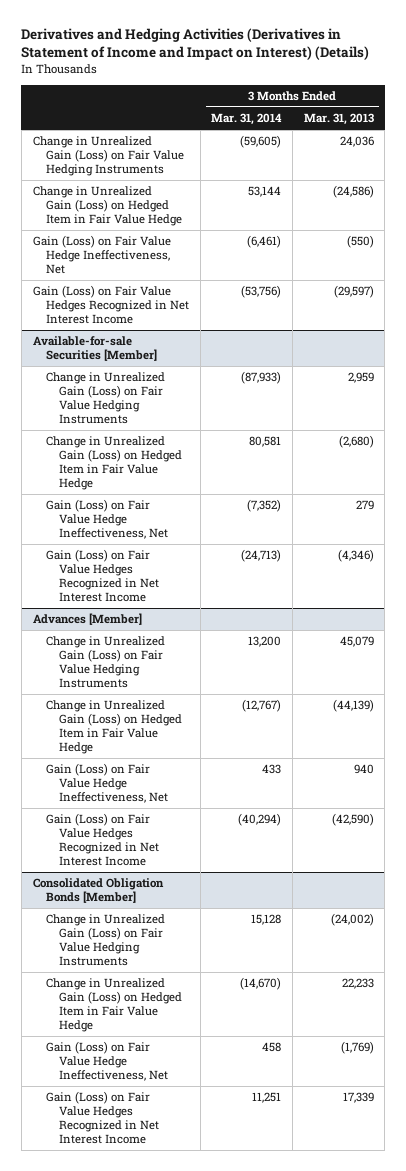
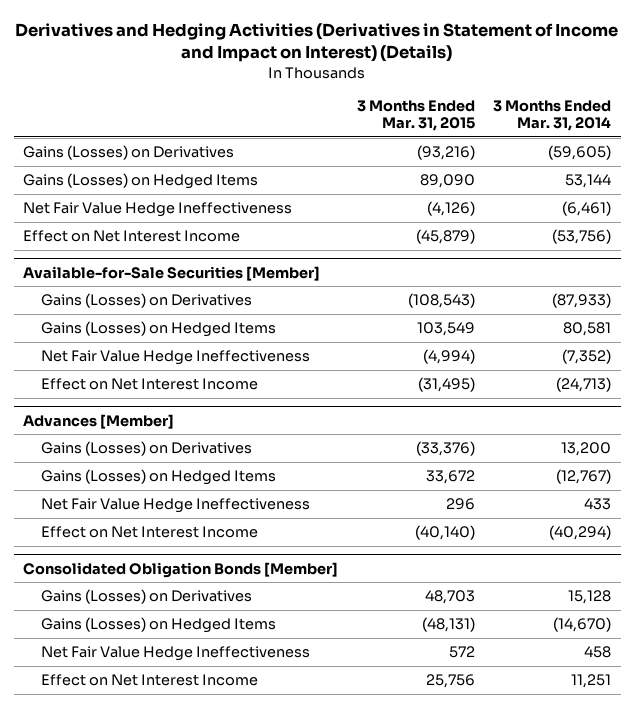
- | 3 Months Ended Mar. 31, 2014 | 3 Months Ended Mar. 31, 2013
+ | 3 Months Ended Mar. 31, 2015 | 3 Months Ended Mar. 31, 2014
- Change in Unrealized Gain (Loss) on Fair Value Hedging Instruments | (59,605) | 24,036
- Change in Unrealized Gain (Loss) on Hedged Item in Fair Value Hedge | 53,144 | (24,586)
- Gain (Loss) on Fair Value Hedge Ineffectiveness, Net | (6,461) | (550)
- Gain (Loss) on Fair Value Hedges Recognized in Net Interest Income | (53,756) | (29,597)
- Available-for-sale Securities [Member]
- Change in Unrealized Gain (Loss) on Fair Value Hedging Instruments | (87,933) | 2,959
- Change in Unrealized Gain (Loss) on Hedged Item in Fair Value Hedge | 80,581 | (2,680)
- Gain (Loss) on Fair Value Hedge Ineffectiveness, Net | (7,352) | 279
- Gain (Loss) on Fair Value Hedges Recognized in Net Interest Income | (24,713) | (4,346)
+ Gains (Losses) on Derivatives | (93,216) | (59,605)
+ Gains (Losses) on Hedged Items | 89,090 | 53,144
+ Net Fair Value Hedge Ineffectiveness | (4,126) | (6,461)
+ Effect on Net Interest Income | (45,879) | (53,756)
+ Available-for-Sale Securities [Member]
+ Gains (Losses) on Derivatives | (108,543) | (87,933)
+ Gains (Losses) on Hedged Items | 103,549 | 80,581
+ Net Fair Value Hedge Ineffectiveness | (4,994) | (7,352)
+ Effect on Net Interest Income | (31,495) | (24,713)
@ Advances [Member]
- Change in Unrealized Gain (Loss) on Fair Value Hedging Instruments | 13,200 | 45,079
- Change in Unrealized Gain (Loss) on Hedged Item in Fair Value Hedge | (12,767) | (44,139)
- Gain (Loss) on Fair Value Hedge Ineffectiveness, Net | 433 | 940
- Gain (Loss) on Fair Value Hedges Recognized in Net Interest Income | (40,294) | (42,590)
+ Gains (Losses) on Derivatives | (33,376) | 13,200
+ Gains (Losses) on Hedged Items | 33,672 | (12,767)
+ Net Fair Value Hedge Ineffectiveness | 296 | 433
+ Effect on Net Interest Income | (40,140) | (40,294)
@ Consolidated Obligation Bonds [Member]
- Change in Unrealized Gain (Loss) on Fair Value Hedging Instruments | 15,128 | (24,002)
- Change in Unrealized Gain (Loss) on Hedged Item in Fair Value Hedge | (14,670) | 22,233
- Gain (Loss) on Fair Value Hedge Ineffectiveness, Net | 458 | (1,769)
- Gain (Loss) on Fair Value Hedges Recognized in Net Interest Income | 11,251 | 17,339
+ Gains (Losses) on Derivatives | 48,703 | 15,128
+ Gains (Losses) on Hedged Items | (48,131) | (14,670)
+ Net Fair Value Hedge Ineffectiveness | 572 | 458
+ Effect on Net Interest Income | 25,756 | 11,251

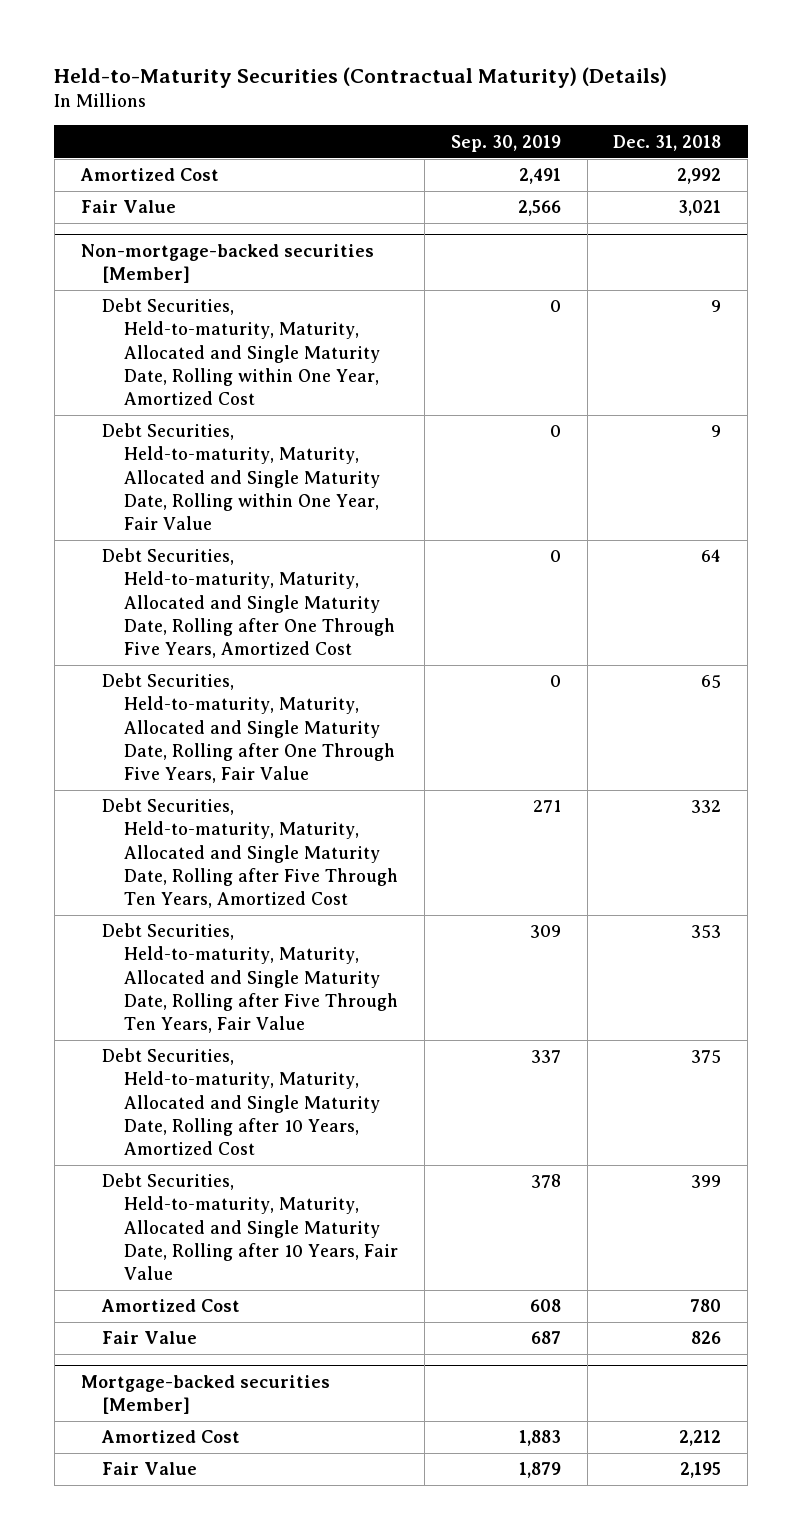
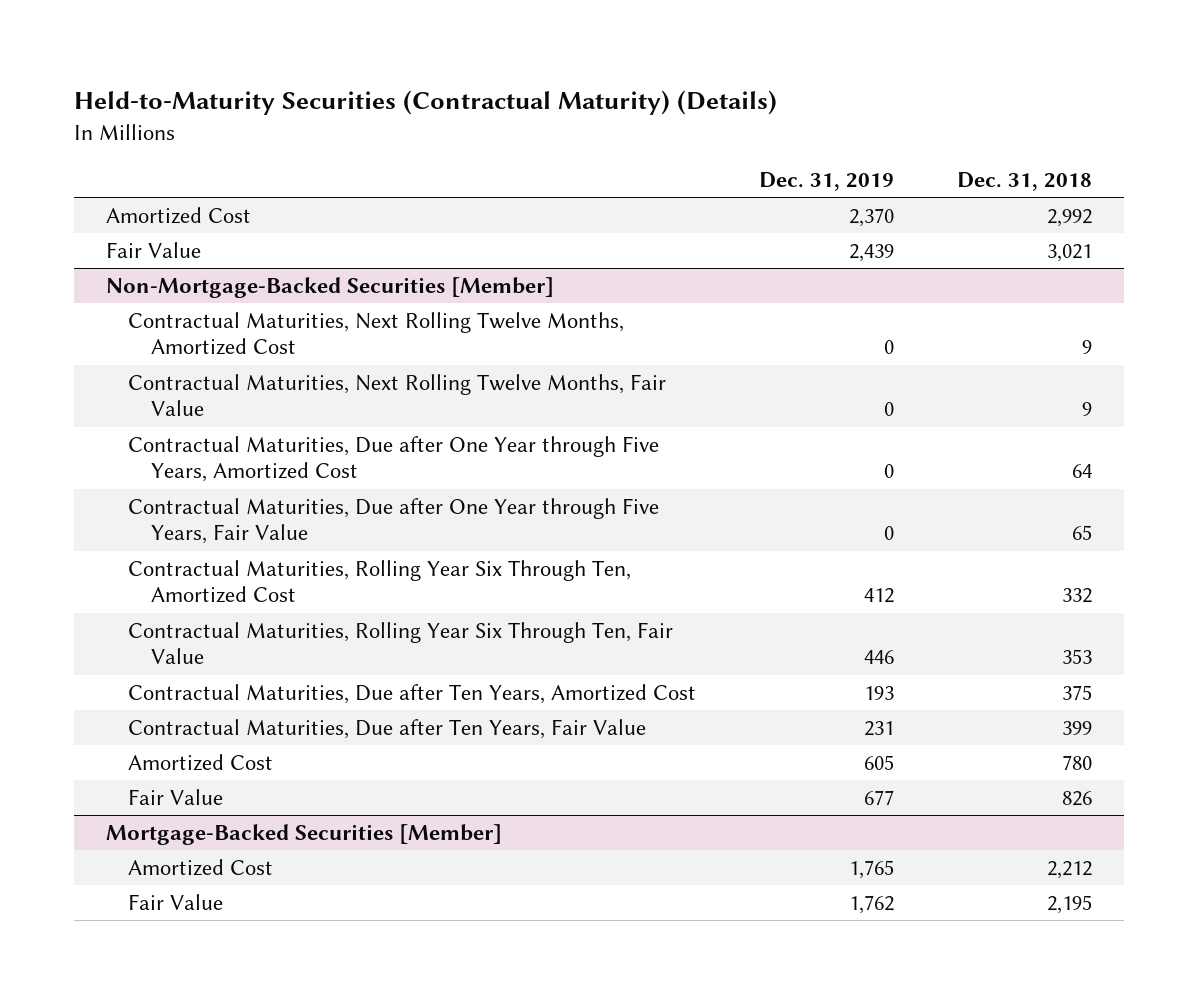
- | Sep. 30, 2019 | Dec. 31, 2018
+ | Dec. 31, 2019 | Dec. 31, 2018
- Non-mortgage-backed securities [Member]
- Debt Securities, Held-to-maturity, Maturity, Allocated and Single Maturity Date, Rolling within One Year, Amortized Cost | 0 | 9
- Debt Securities, Held-to-maturity, Maturity, Allocated and Single Maturity Date, Rolling within One Year, Fair Value | 0 | 9
- Debt Securities, Held-to-maturity, Maturity, Allocated and Single Maturity Date, Rolling after One Through Five Years, Amortized Cost | 0 | 64
- Debt Securities, Held-to-maturity, Maturity, Allocated and Single Maturity Date, Rolling after One Through Five Years, Fair Value | 0 | 65
- Debt Securities, Held-to-maturity, Maturity, Allocated and Single Maturity Date, Rolling after Five Through Ten Years, Amortized Cost | 271 | 332
- Debt Securities, Held-to-maturity, Maturity, Allocated and Single Maturity Date, Rolling after Five Through Ten Years, Fair Value | 309 | 353
- Debt Securities, Held-to-maturity, Maturity, Allocated and Single Maturity Date, Rolling after 10 Years, Amortized Cost | 337 | 375
- Debt Securities, Held-to-maturity, Maturity, Allocated and Single Maturity Date, Rolling after 10 Years, Fair Value | 378 | 399
+ Non-Mortgage-Backed Securities [Member]
+ Contractual Maturities, Next Rolling Twelve Months, Amortized Cost | 0 | 9
+ Contractual Maturities, Next Rolling Twelve Months, Fair Value | 0 | 9
+ Contractual Maturities, Due after One Year through Five Years, Amortized Cost | 0 | 64
+ Contractual Maturities, Due after One Year through Five Years, Fair Value | 0 | 65
+ Contractual Maturities, Rolling Year Six Through Ten, Amortized Cost | 412 | 332
+ Contractual Maturities, Rolling Year Six Through Ten, Fair Value | 446 | 353
+ Contractual Maturities, Due after Ten Years, Amortized Cost | 193 | 375
+ Contractual Maturities, Due after Ten Years, Fair Value | 231 | 399
- Mortgage-backed securities [Member]
+ Mortgage-Backed Securities [Member]

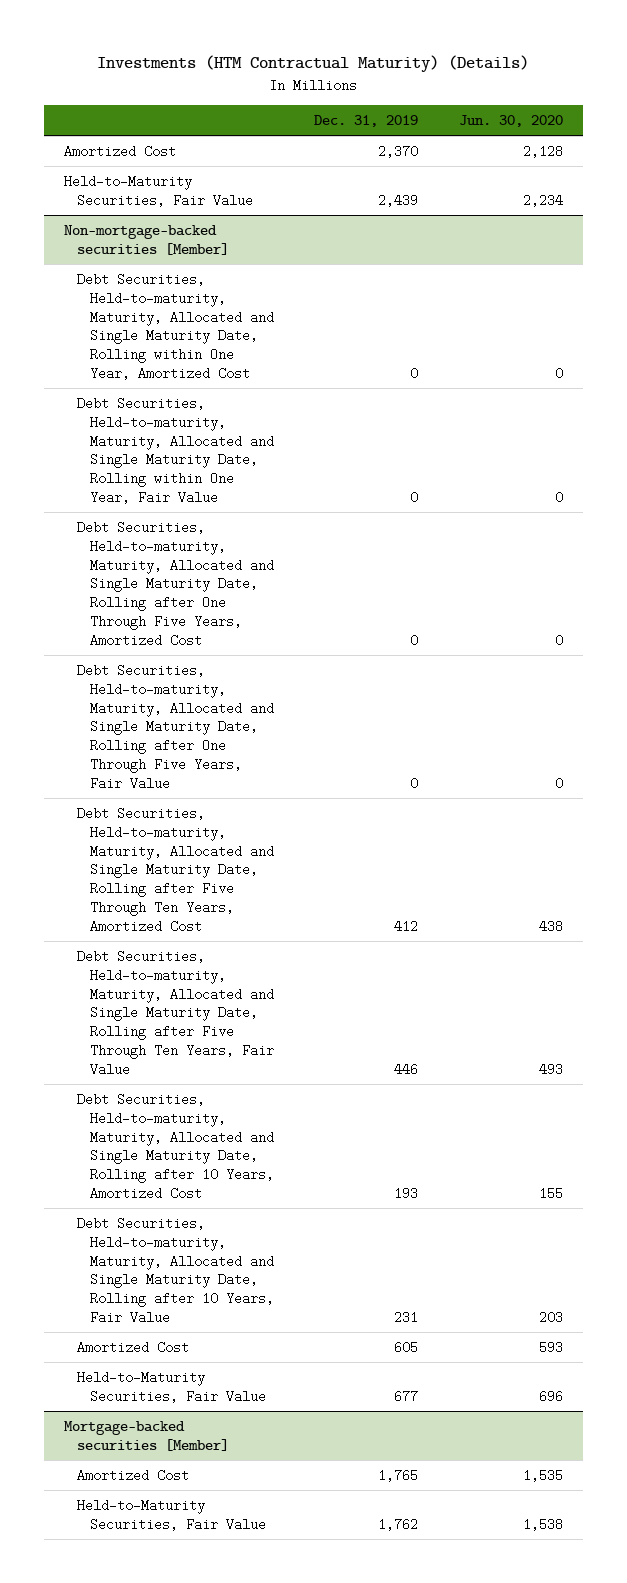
- Held-to-Maturity Securities (Contractual Maturity) (Details)
+ Investments (HTM Contractual Maturity) (Details)
- | Dec. 31, 2019 | Dec. 31, 2018
+ | Dec. 31, 2019 | Jun. 30, 2020
- Fair Value | 2,439 | 3,021
- Non-Mortgage-Backed Securities [Member]
- Contractual Maturities, Next Rolling Twelve Months, Amortized Cost | 0 | 9
- Contractual Maturities, Next Rolling Twelve Months, Fair Value | 0 | 9
- Contractual Maturities, Due after One Year through Five Years, Amortized Cost | 0 | 64
- Contractual Maturities, Due after One Year through Five Years, Fair Value | 0 | 65
- Contractual Maturities, Rolling Year Six Through Ten, Amortized Cost | 412 | 332
- Contractual Maturities, Rolling Year Six Through Ten, Fair Value | 446 | 353
- Contractual Maturities, Due after Ten Years, Amortized Cost | 193 | 375
- Contractual Maturities, Due after Ten Years, Fair Value | 231 | 399
+ Held-to-Maturity Securities, Fair Value | 2,439 | 2,234
+ Non-mortgage-backed securities [Member]
+ Debt Securities, Held-to-maturity, Maturity, Allocated and Single Maturity Date, Rolling within One Year, Amortized Cost | 0 | 0
+ Debt Securities, Held-to-maturity, Maturity, Allocated and Single Maturity Date, Rolling within One Year, Fair Value | 0 | 0
+ Debt Securities, Held-to-maturity, Maturity, Allocated and Single Maturity Date, Rolling after One Through Five Years, Amortized Cost | 0 | 0
+ Debt Securities, Held-to-maturity, Maturity, Allocated and Single Maturity Date, Rolling after One Through Five Years, Fair Value | 0 | 0
+ Debt Securities, Held-to-maturity, Maturity, Allocated and Single Maturity Date, Rolling after Five Through Ten Years, Amortized Cost | 412 | 438
+ Debt Securities, Held-to-maturity, Maturity, Allocated and Single Maturity Date, Rolling after Five Through Ten Years, Fair Value | 446 | 493
+ Debt Securities, Held-to-maturity, Maturity, Allocated and Single Maturity Date, Rolling after 10 Years, Amortized Cost | 193 | 155
+ Debt Securities, Held-to-maturity, Maturity, Allocated and Single Maturity Date, Rolling after 10 Years, Fair Value | 231 | 203
- Fair Value | 677 | 826
- Mortgage-Backed Securities [Member]
+ Held-to-Maturity Securities, Fair Value | 677 | 696
+ Mortgage-backed securities [Member]
- Fair Value | 1,762 | 2,195
+ Held-to-Maturity Securities, Fair Value | 1,762 | 1,538

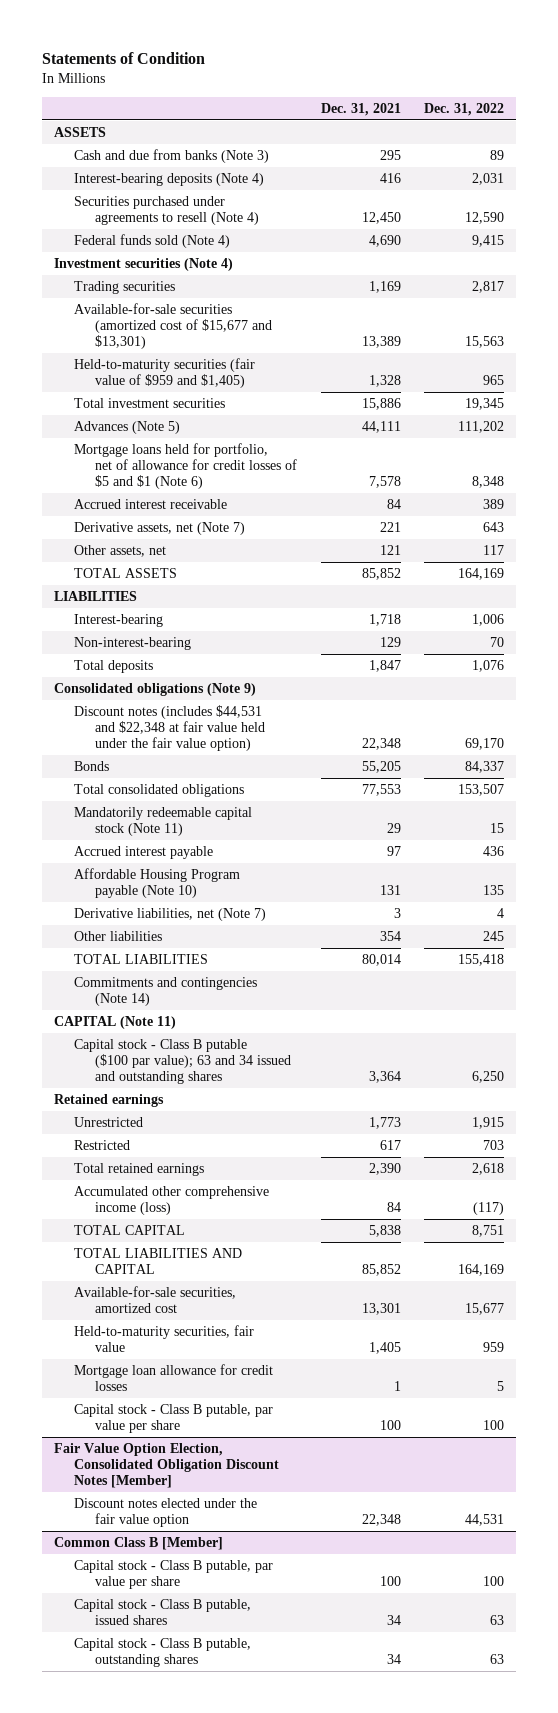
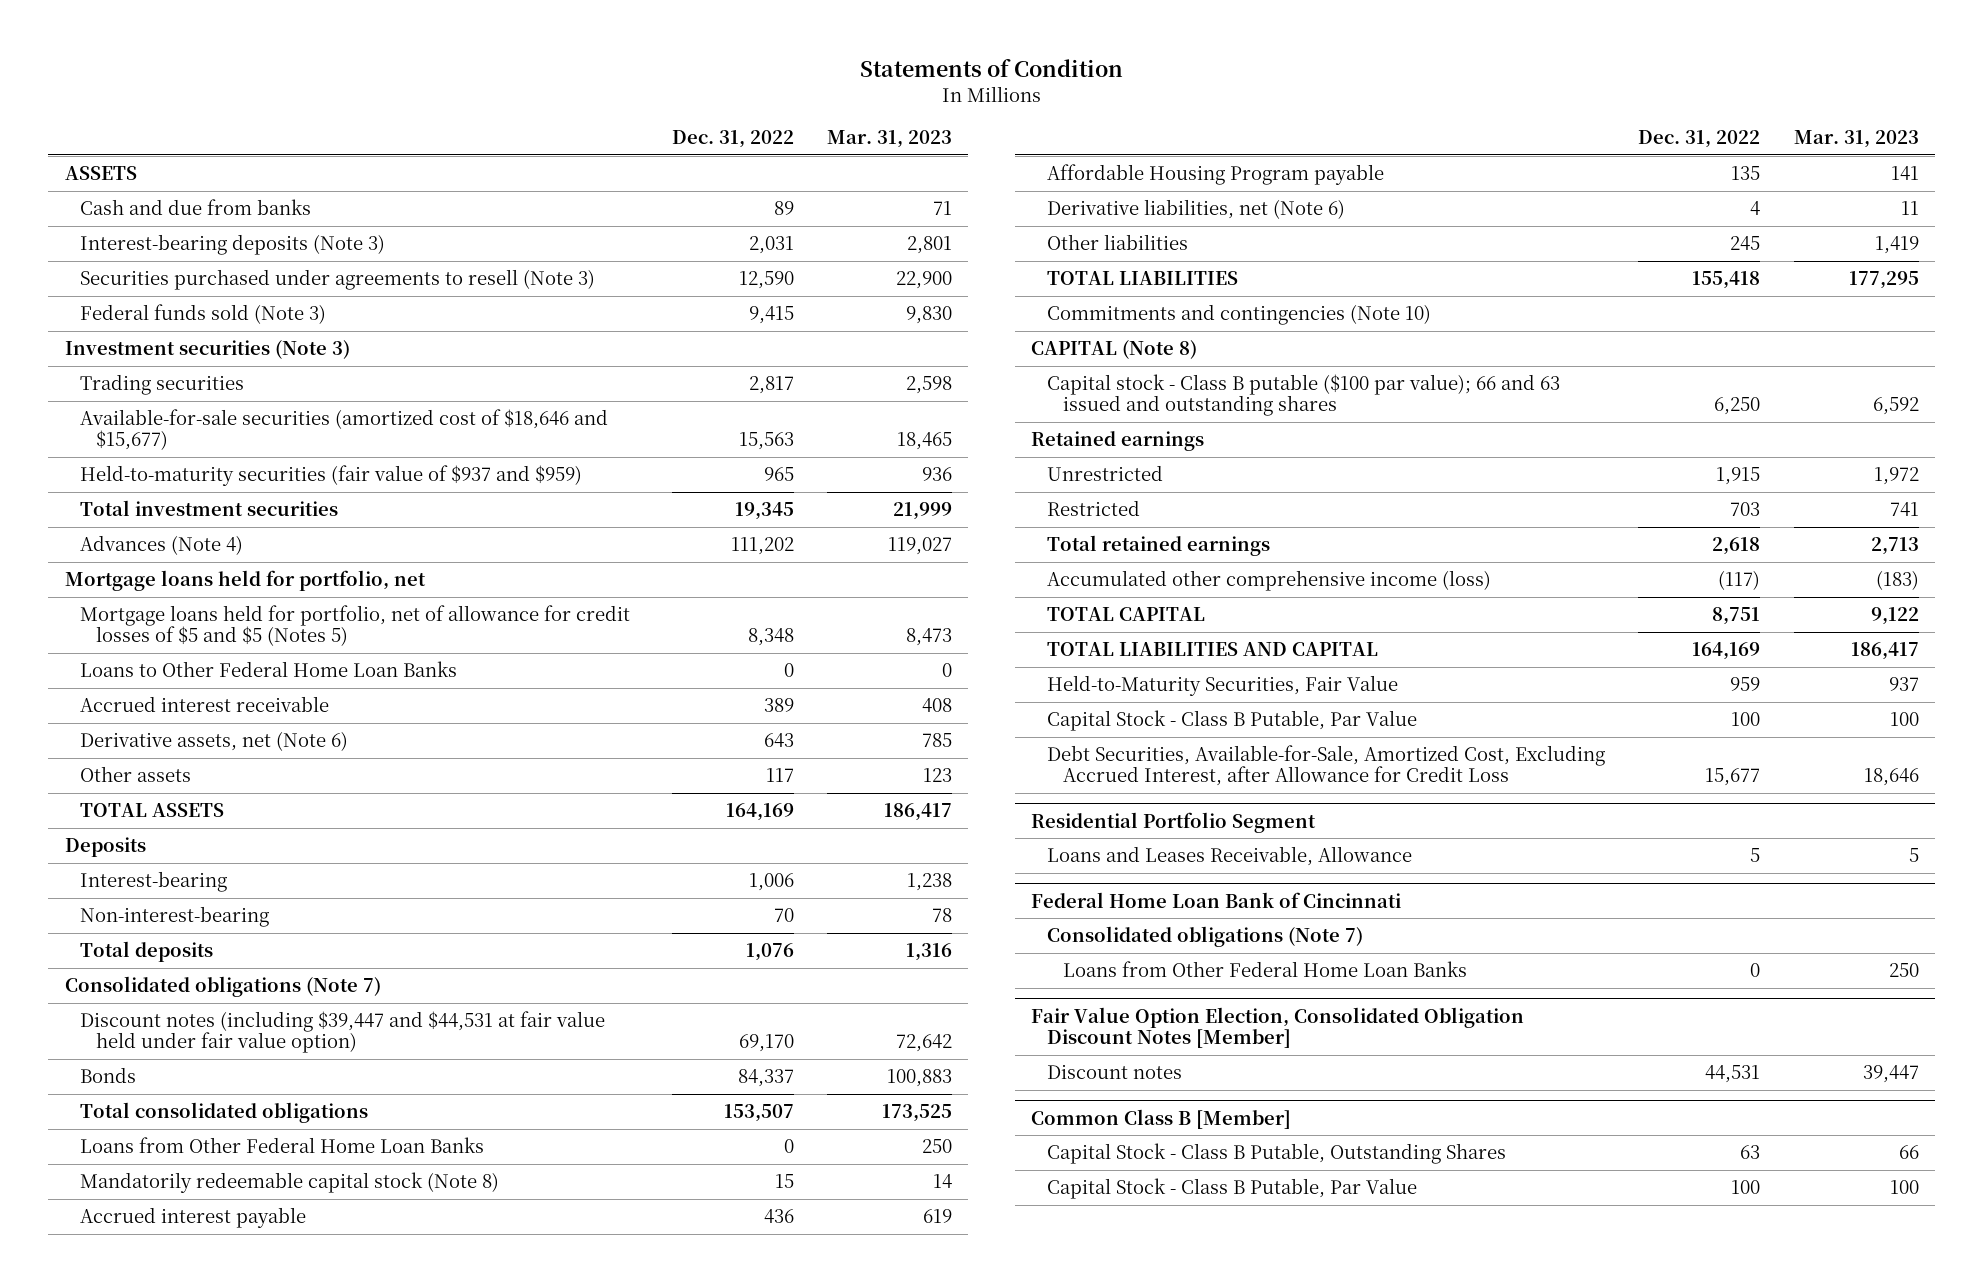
- | Dec. 31, 2021 | Dec. 31, 2022
+ | Dec. 31, 2022 | Mar. 31, 2023
- Cash and due from banks (Note 3) | 295 | 89
- Interest-bearing deposits (Note 4) | 416 | 2,031
- Securities purchased under agreements to resell (Note 4) | 12,450 | 12,590
- Federal funds sold (Note 4) | 4,690 | 9,415
- Investment securities (Note 4)
+ Cash and due from banks | 89 | 71
+ Interest-bearing deposits (Note 3) | 2,031 | 2,801
+ Securities purchased under agreements to resell (Note 3) | 12,590 | 22,900
+ Federal funds sold (Note 3) | 9,415 | 9,830
+ Investment securities (Note 3)
- Available-for-sale securities (amortized cost of $15,677 and $13,301) | 13,389 | 15,563
- Held-to-maturity securities (fair value of $959 and $1,405) | 1,328 | 965
+ Available-for-sale securities (amortized cost of $18,646 and $15,677) | 15,563 | 18,465
+ Held-to-maturity securities (fair value of $937 and $959) | 965 | 936
- Advances (Note 5) | 44,111 | 111,202
- Mortgage loans held for portfolio, net of allowance for credit losses of $5 and $1 (Note 6) | 7,578 | 8,348
+ Advances (Note 4) | 111,202 | 119,027
+ Mortgage loans held for portfolio, net
+ Mortgage loans held for portfolio, net of allowance for credit losses of $5 and $5 (Notes 5) | 8,348 | 8,473
+ Loans to Other Federal Home Loan Banks | 0 | 0
- Derivative assets, net (Note 7) | 221 | 643
- Other assets, net | 121 | 117
+ Derivative assets, net (Note 6) | 643 | 785
+ Other assets | 117 | 123
- LIABILITIES
+ Deposits
- Consolidated obligations (Note 9)
- Discount notes (includes $44,531 and $22,348 at fair value held under the fair value option) | 22,348 | 69,170
+ Consolidated obligations (Note 7)
+ Discount notes (including $39,447 and $44,531 at fair value held under fair value option) | 69,170 | 72,642
- Mandatorily redeemable capital stock (Note 11) | 29 | 15
+ Loans from Other Federal Home Loan Banks | 0 | 250
+ Mandatorily redeemable capital stock (Note 8) | 15 | 14
- Affordable Housing Program payable (Note 10) | 131 | 135
- Derivative liabilities, net (Note 7) | 3 | 4
+ Affordable Housing Program payable | 135 | 141
+ Derivative liabilities, net (Note 6) | 4 | 11
- Commitments and contingencies (Note 14)
- CAPITAL (Note 11)
- Capital stock - Class B putable ($100 par value); 63 and 34 issued and outstanding shares | 3,364 | 6,250
+ Commitments and contingencies (Note 10)
+ CAPITAL (Note 8)
+ Capital stock - Class B putable ($100 par value); 66 and 63 issued and outstanding shares | 6,250 | 6,592
- Available-for-sale securities, amortized cost | 13,301 | 15,677
- Held-to-maturity securities, fair value | 1,405 | 959
- Mortgage loan allowance for credit losses | 1 | 5
- Capital stock - Class B putable, par value per share | 100 | 100
+ Held-to-Maturity Securities, Fair Value | 959 | 937
+ Capital Stock - Class B Putable, Par Value | 100 | 100
+ Debt Securities, Available-for-Sale, Amortized Cost, Excluding Accrued Interest, after Allowance for Credit Loss | 15,677 | 18,646
+ Residential Portfolio Segment
+ Loans and Leases Receivable, Allowance | 5 | 5
+ Federal Home Loan Bank of Cincinnati
+ Consolidated obligations (Note 7)
+ Loans from Other Federal Home Loan Banks | 0 | 250
@ Fair Value Option Election, Consolidated Obligation Discount Notes [Member]
- Discount notes elected under the fair value option | 22,348 | 44,531
+ Discount notes | 44,531 | 39,447
@ Common Class B [Member]
- Capital stock - Class B putable, par value per share | 100 | 100
- Capital stock - Class B putable, issued shares | 34 | 63
- Capital stock - Class B putable, outstanding shares | 34 | 63
+ Capital Stock - Class B Putable, Outstanding Shares | 63 | 66
+ Capital Stock - Class B Putable, Par Value | 100 | 100

